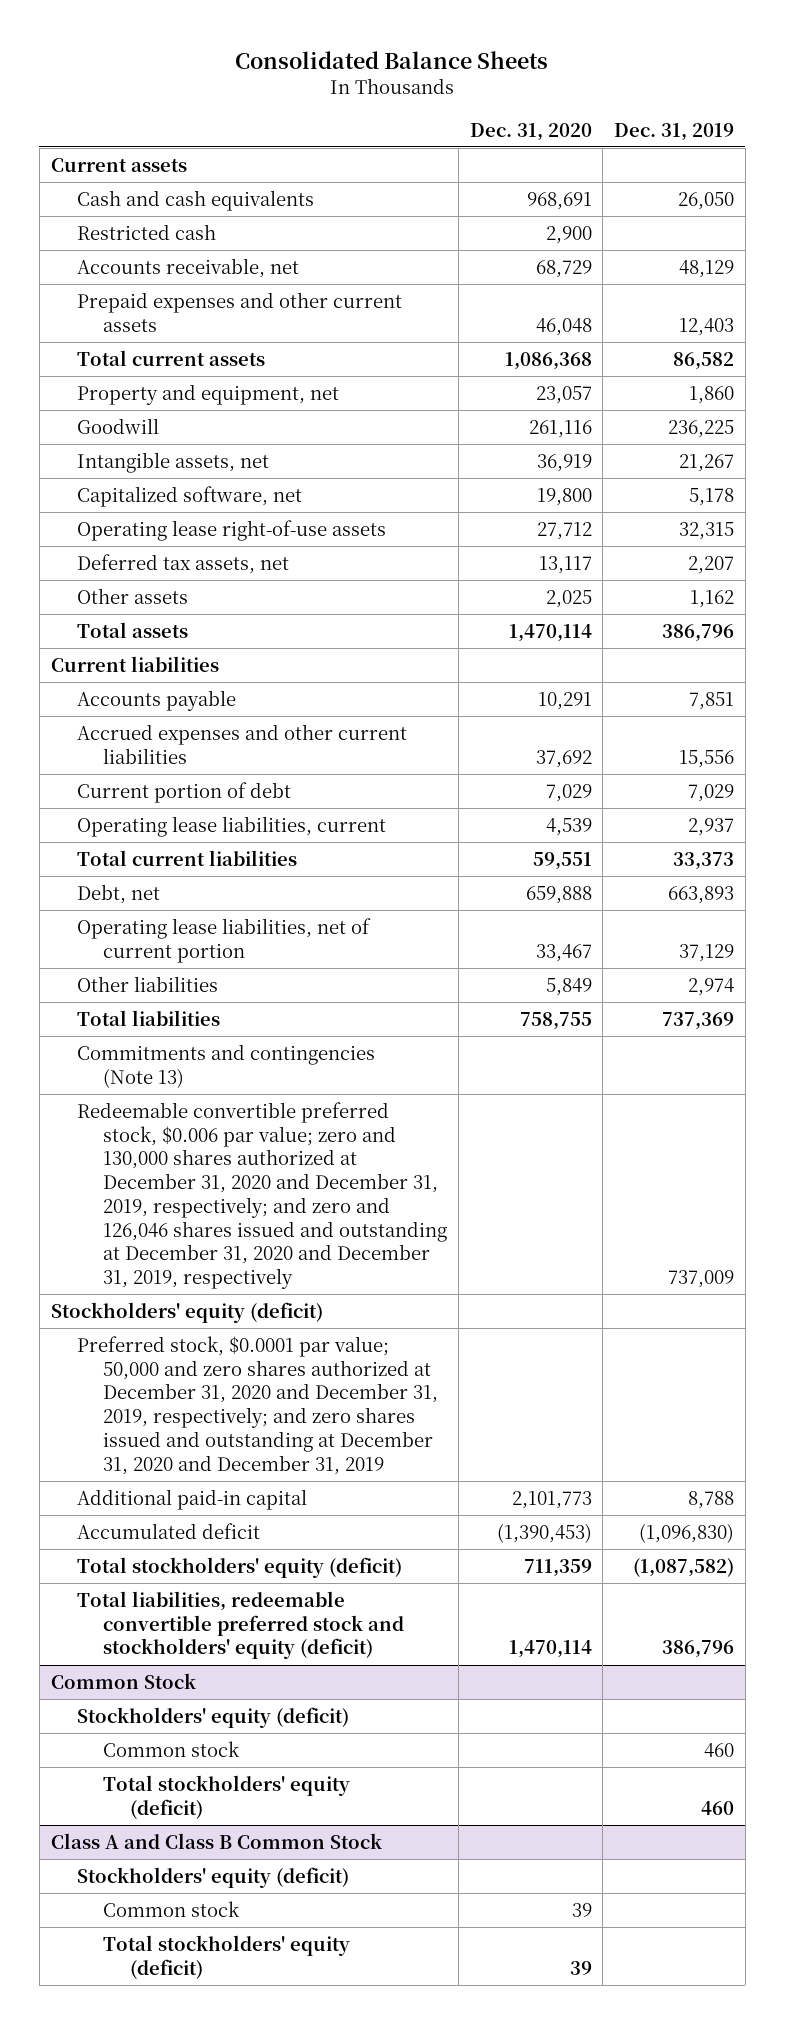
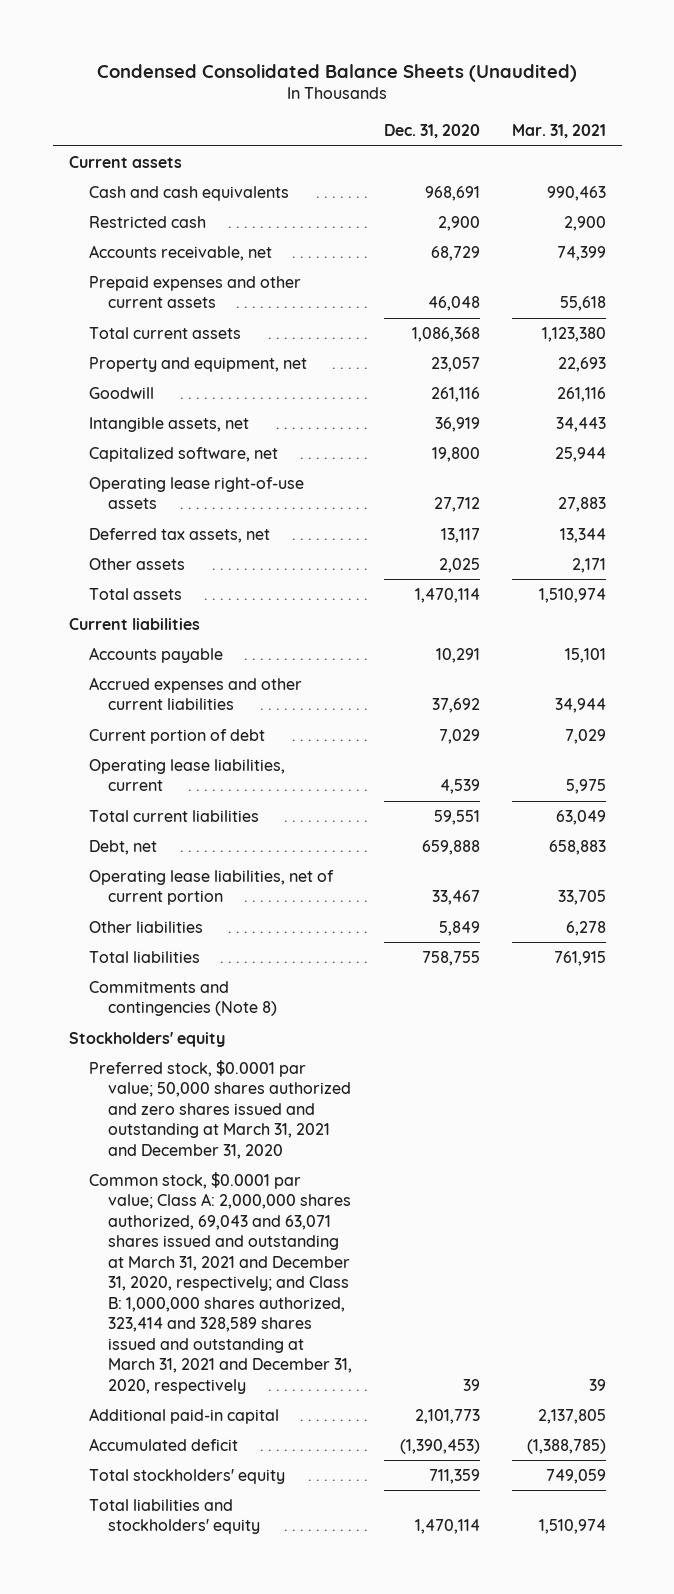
- Consolidated Balance Sheets
+ Condensed Consolidated Balance Sheets (Unaudited)
- | Dec. 31, 2020 | Dec. 31, 2019
+ | Dec. 31, 2020 | Mar. 31, 2021
- Commitments and contingencies (Note 13)
- Redeemable convertible preferred stock, $0.006 par value; zero and 130,000 shares authorized at December 31, 2020 and December 31, 2019, respectively; and zero and 126,046 shares issued and outstanding at December 31, 2020 and December 31, 2019, respectively | | 737,009
- Stockholders' equity (deficit)
- Preferred stock, $0.0001 par value; 50,000 and zero shares authorized at December 31, 2020 and December 31, 2019, respectively; and zero shares issued and outstanding at December 31, 2020 and December 31, 2019
+ Commitments and contingencies (Note 8)
+ Stockholders' equity
+ Preferred stock, $0.0001 par value; 50,000 shares authorized and zero shares issued and outstanding at March 31, 2021 and December 31, 2020
+ Common stock, $0.0001 par value; Class A: 2,000,000 shares authorized, 69,043 and 63,071 shares issued and outstanding at March 31, 2021 and December 31, 2020, respectively; and Class B: 1,000,000 shares authorized, 323,414 and 328,589 shares issued and outstanding at March 31, 2021 and December 31, 2020, respectively | 39 | 39
- Total stockholders' equity (deficit) | 711,359 | (1,087,582)
- Total liabilities, redeemable convertible preferred stock and stockholders' equity (deficit) | 1,470,114 | 386,796
- Common Stock
- Stockholders' equity (deficit)
- Common stock | | 460
- Total stockholders' equity (deficit) | | 460
- Class A and Class B Common Stock
- Stockholders' equity (deficit)
- Common stock | 39 |
- Total stockholders' equity (deficit) | 39 |
+ Total stockholders' equity | 711,359 | 749,059
+ Total liabilities and stockholders' equity | 1,470,114 | 1,510,974

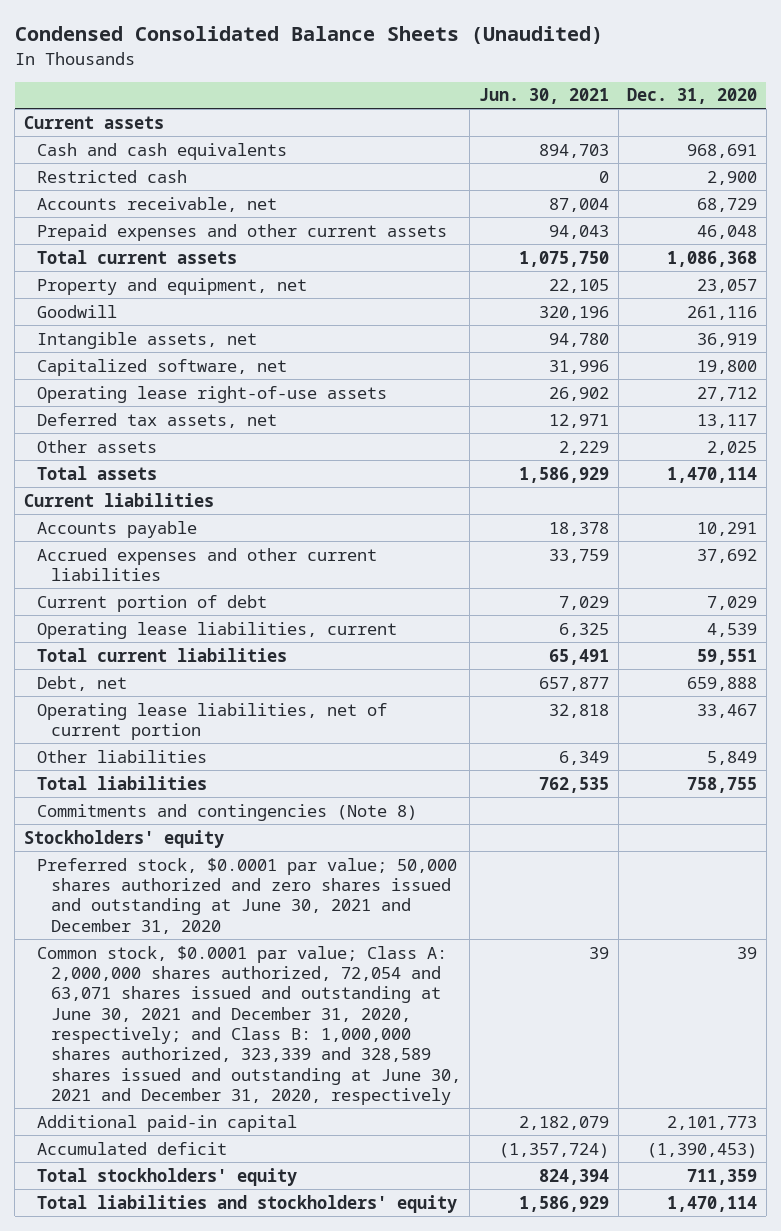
- | Dec. 31, 2020 | Mar. 31, 2021
+ | Jun. 30, 2021 | Dec. 31, 2020
- Preferred stock, $0.0001 par value; 50,000 shares authorized and zero shares issued and outstanding at March 31, 2021 and December 31, 2020
- Common stock, $0.0001 par value; Class A: 2,000,000 shares authorized, 69,043 and 63,071 shares issued and outstanding at March 31, 2021 and December 31, 2020, respectively; and Class B: 1,000,000 shares authorized, 323,414 and 328,589 shares issued and outstanding at March 31, 2021 and December 31, 2020, respectively | 39 | 39
+ Preferred stock, $0.0001 par value; 50,000 shares authorized and zero shares issued and outstanding at June 30, 2021 and December 31, 2020
+ Common stock, $0.0001 par value; Class A: 2,000,000 shares authorized, 72,054 and 63,071 shares issued and outstanding at June 30, 2021 and December 31, 2020, respectively; and Class B: 1,000,000 shares authorized, 323,339 and 328,589 shares issued and outstanding at June 30, 2021 and December 31, 2020, respectively | 39 | 39

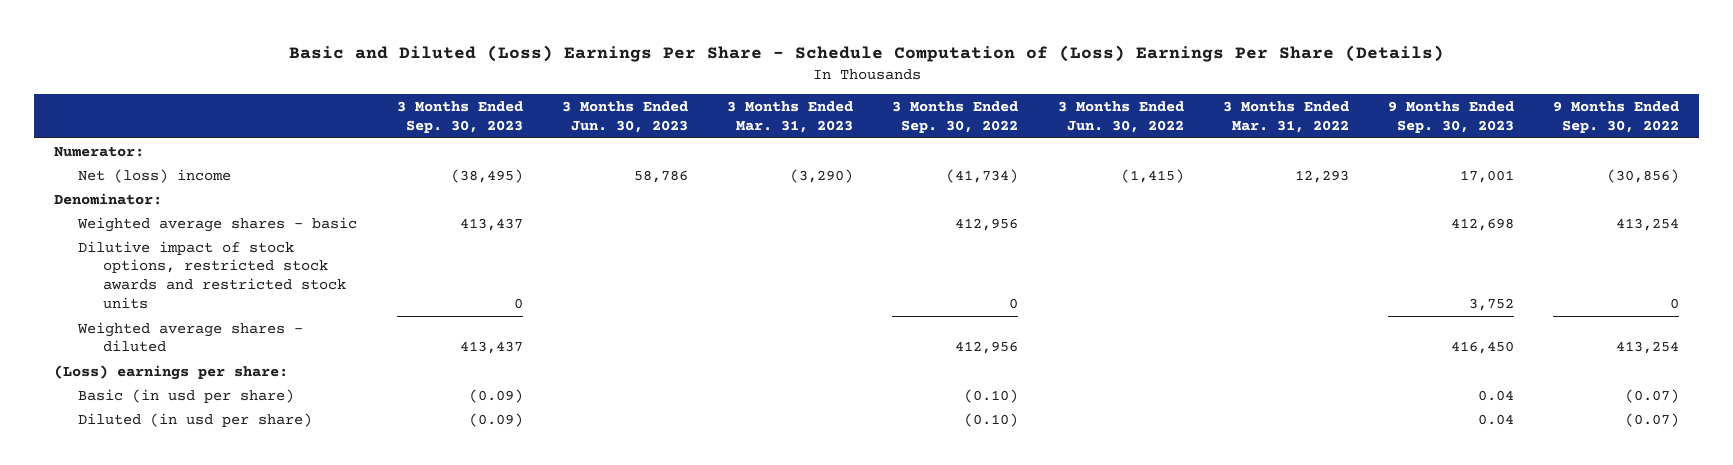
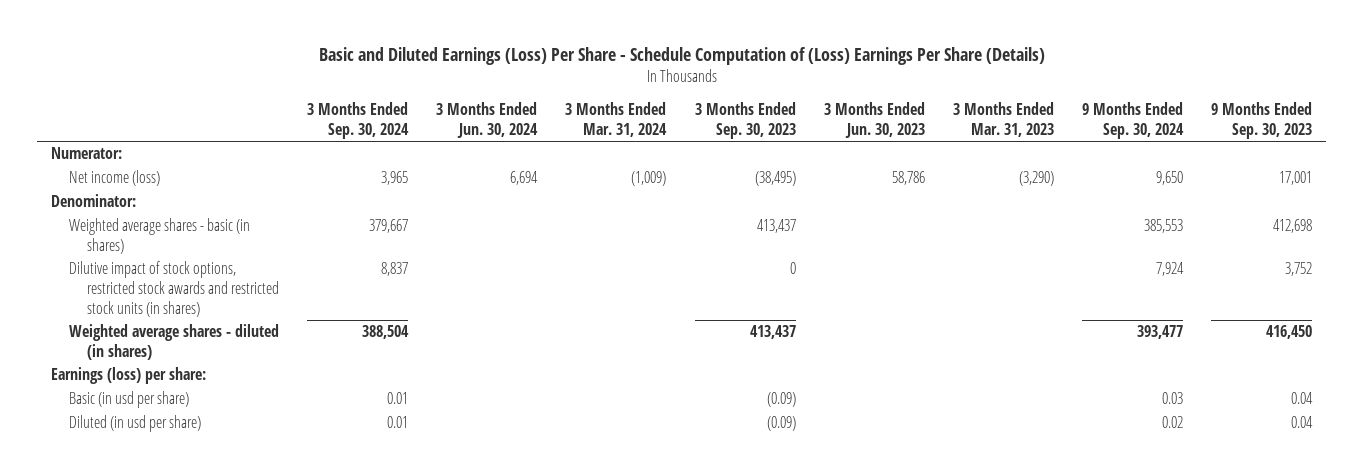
- Basic and Diluted (Loss) Earnings Per Share - Schedule Computation of (Loss) Earnings Per Share (Details)
+ Basic and Diluted Earnings (Loss) Per Share - Schedule Computation of (Loss) Earnings Per Share (Details)
- | 3 Months Ended Sep. 30, 2023 | 3 Months Ended Jun. 30, 2023 | 3 Months Ended Mar. 31, 2023 | 3 Months Ended Sep. 30, 2022 | 3 Months Ended Jun. 30, 2022 | 3 Months Ended Mar. 31, 2022 | 9 Months Ended Sep. 30, 2023 | 9 Months Ended Sep. 30, 2022
+ | 3 Months Ended Sep. 30, 2024 | 3 Months Ended Jun. 30, 2024 | 3 Months Ended Mar. 31, 2024 | 3 Months Ended Sep. 30, 2023 | 3 Months Ended Jun. 30, 2023 | 3 Months Ended Mar. 31, 2023 | 9 Months Ended Sep. 30, 2024 | 9 Months Ended Sep. 30, 2023
- Net (loss) income | (38,495) | 58,786 | (3,290) | (41,734) | (1,415) | 12,293 | 17,001 | (30,856)
+ Net income (loss) | 3,965 | 6,694 | (1,009) | (38,495) | 58,786 | (3,290) | 9,650 | 17,001
- Weighted average shares - basic | 413,437 | | | 412,956 | | | 412,698 | 413,254
- Dilutive impact of stock options, restricted stock awards and restricted stock units | 0 | | | 0 | | | 3,752 | 0
- Weighted average shares - diluted | 413,437 | | | 412,956 | | | 416,450 | 413,254
- (Loss) earnings per share:
+ Weighted average shares - basic (in shares) | 379,667 | | | 413,437 | | | 385,553 | 412,698
+ Dilutive impact of stock options, restricted stock awards and restricted stock units (in shares) | 8,837 | | | 0 | | | 7,924 | 3,752
+ Weighted average shares - diluted (in shares) | 388,504 | | | 413,437 | | | 393,477 | 416,450
+ Earnings (loss) per share:

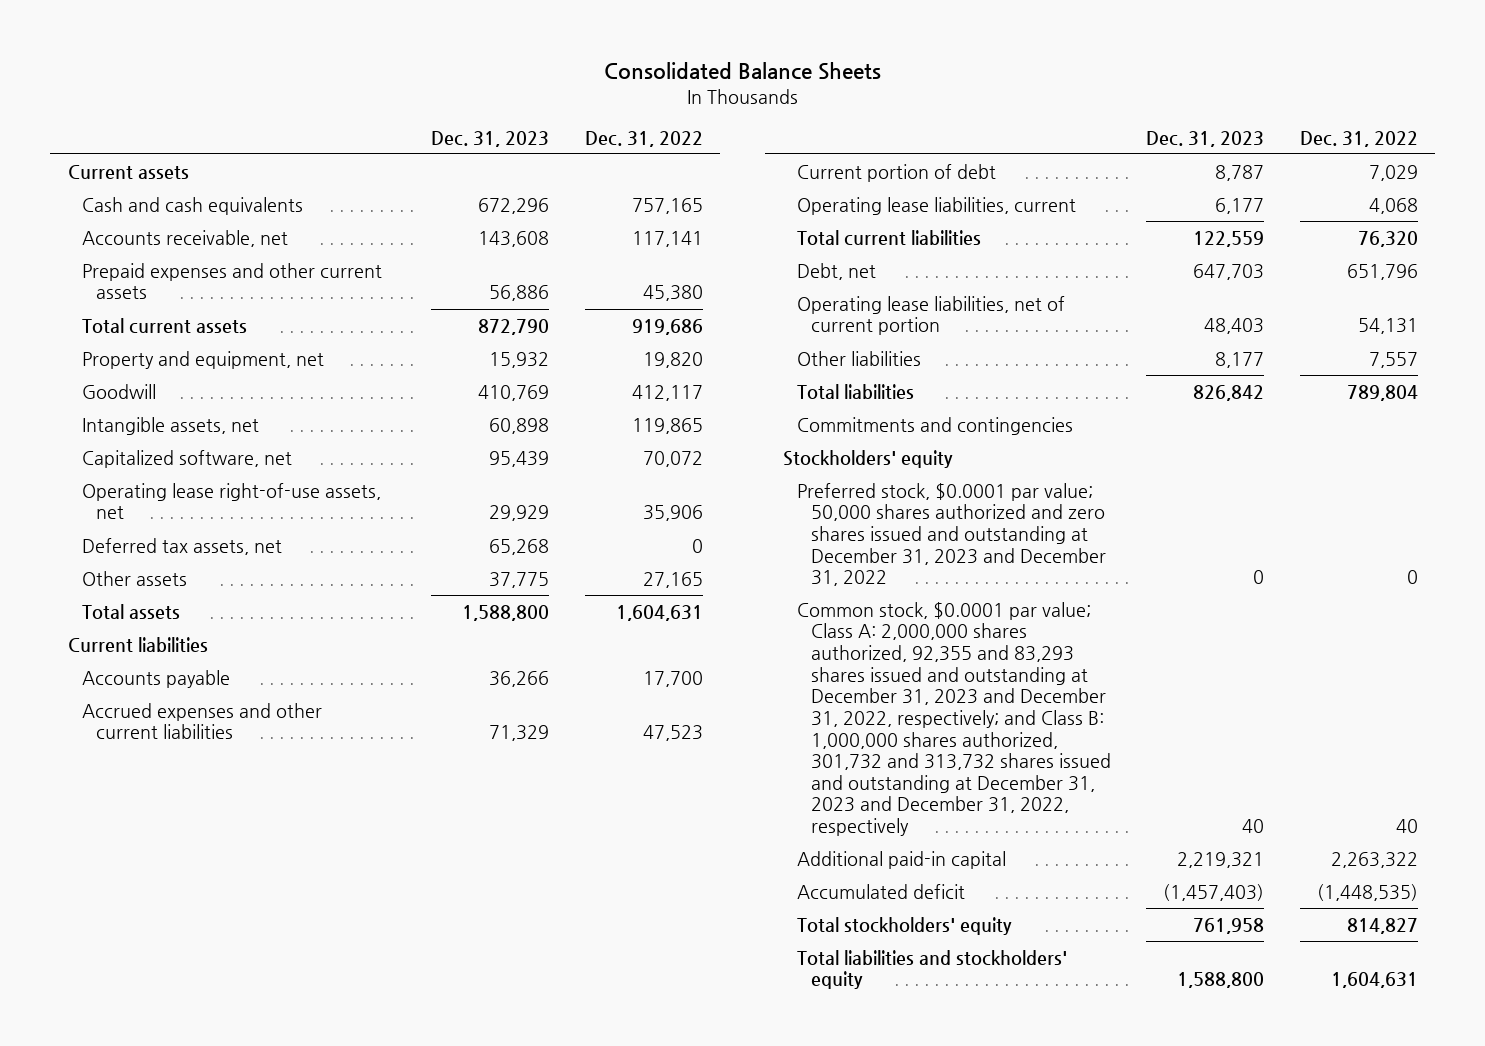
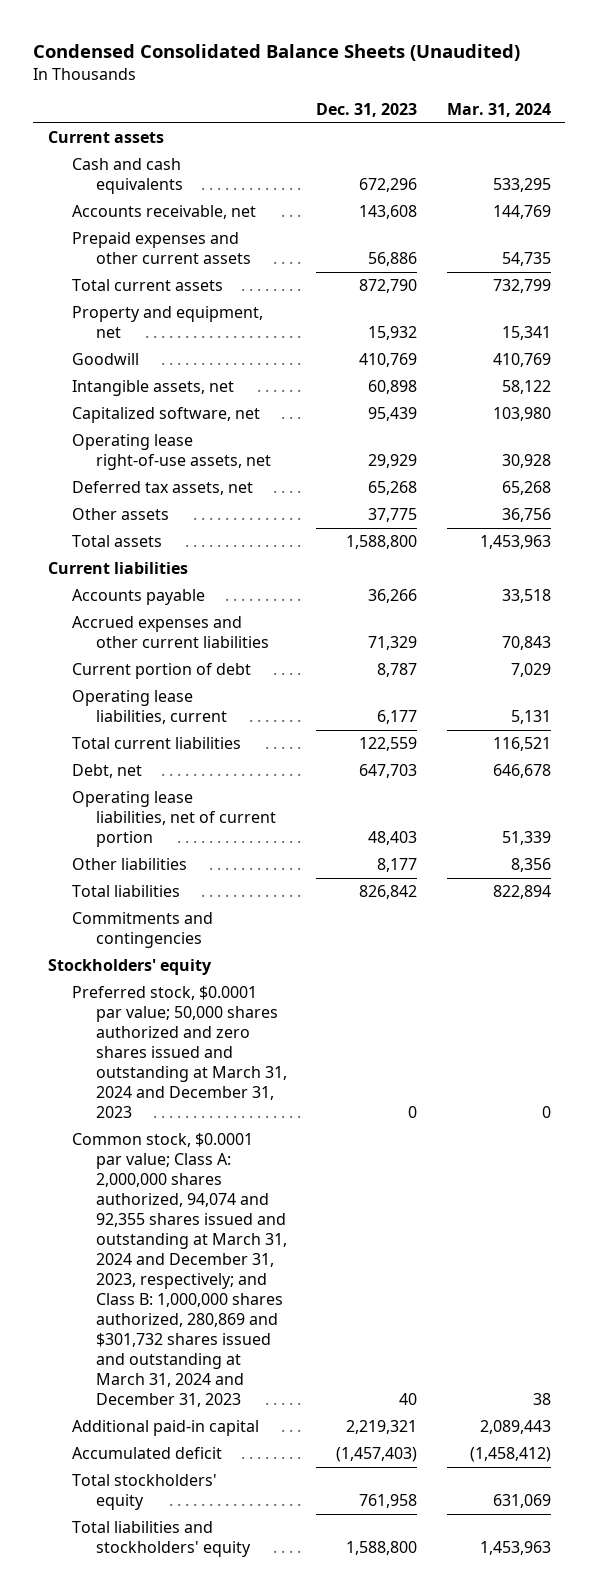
- Consolidated Balance Sheets
+ Condensed Consolidated Balance Sheets (Unaudited)
- | Dec. 31, 2023 | Dec. 31, 2022
+ | Dec. 31, 2023 | Mar. 31, 2024
- Preferred stock, $0.0001 par value; 50,000 shares authorized and zero shares issued and outstanding at December 31, 2023 and December 31, 2022 | 0 | 0
- Common stock, $0.0001 par value; Class A: 2,000,000 shares authorized, 92,355 and 83,293 shares issued and outstanding at December 31, 2023 and December 31, 2022, respectively; and Class B: 1,000,000 shares authorized, 301,732 and 313,732 shares issued and outstanding at December 31, 2023 and December 31, 2022, respectively | 40 | 40
+ Preferred stock, $0.0001 par value; 50,000 shares authorized and zero shares issued and outstanding at March 31, 2024 and December 31, 2023 | 0 | 0
+ Common stock, $0.0001 par value; Class A: 2,000,000 shares authorized, 94,074 and 92,355 shares issued and outstanding at March 31, 2024 and December 31, 2023, respectively; and Class B: 1,000,000 shares authorized, 280,869 and $301,732 shares issued and outstanding at March 31, 2024 and December 31, 2023 | 40 | 38

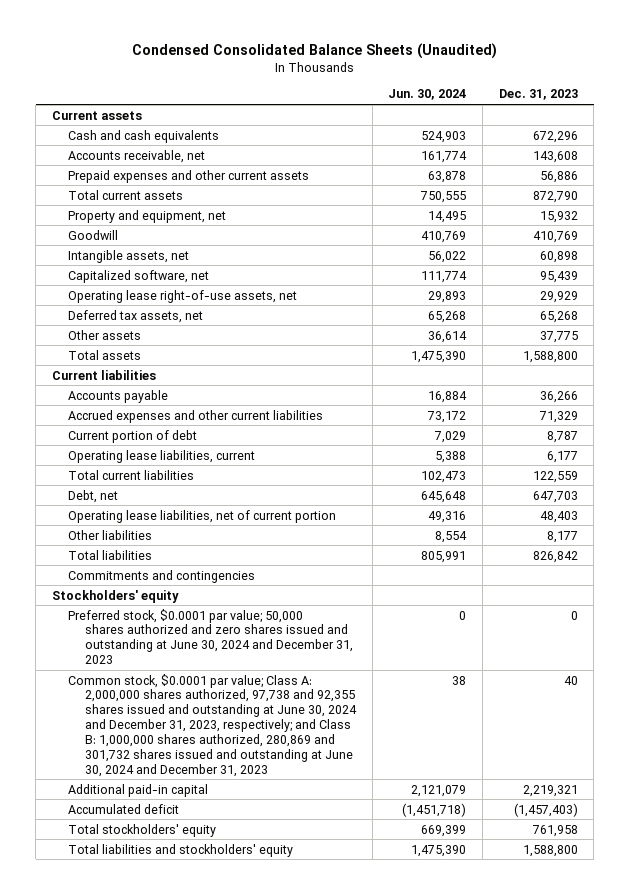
- | Dec. 31, 2023 | Mar. 31, 2024
+ | Jun. 30, 2024 | Dec. 31, 2023
- Preferred stock, $0.0001 par value; 50,000 shares authorized and zero shares issued and outstanding at March 31, 2024 and December 31, 2023 | 0 | 0
- Common stock, $0.0001 par value; Class A: 2,000,000 shares authorized, 94,074 and 92,355 shares issued and outstanding at March 31, 2024 and December 31, 2023, respectively; and Class B: 1,000,000 shares authorized, 280,869 and $301,732 shares issued and outstanding at March 31, 2024 and December 31, 2023 | 40 | 38
+ Preferred stock, $0.0001 par value; 50,000 shares authorized and zero shares issued and outstanding at June 30, 2024 and December 31, 2023 | 0 | 0
+ Common stock, $0.0001 par value; Class A: 2,000,000 shares authorized, 97,738 and 92,355 shares issued and outstanding at June 30, 2024 and December 31, 2023, respectively; and Class B: 1,000,000 shares authorized, 280,869 and 301,732 shares issued and outstanding at June 30, 2024 and December 31, 2023 | 38 | 40

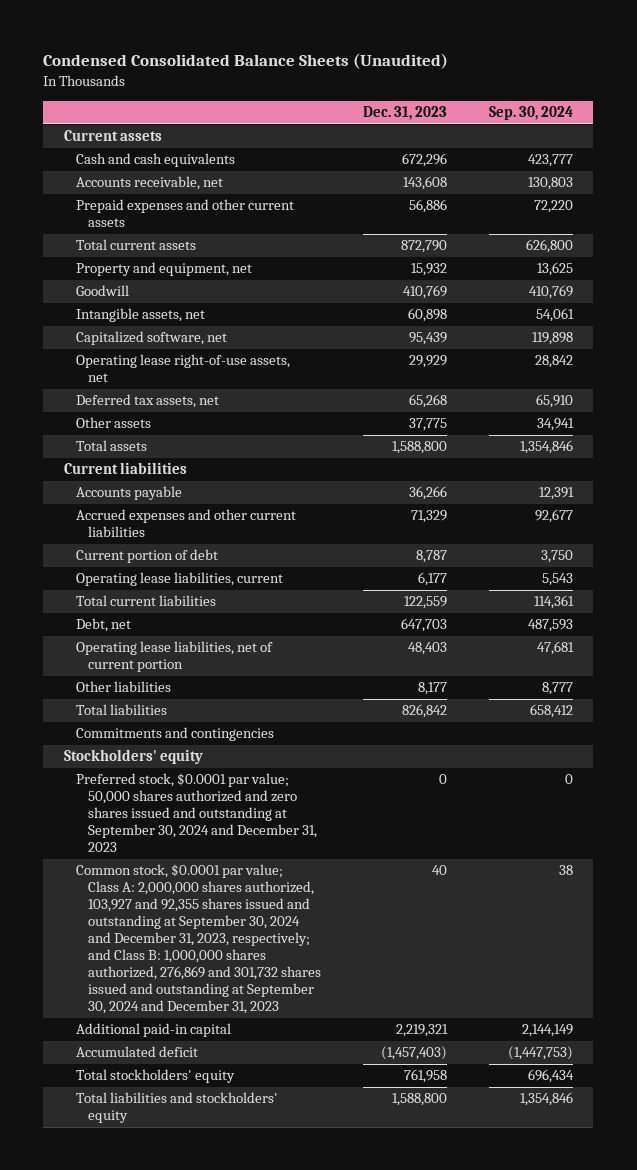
- | Jun. 30, 2024 | Dec. 31, 2023
+ | Dec. 31, 2023 | Sep. 30, 2024
- Preferred stock, $0.0001 par value; 50,000 shares authorized and zero shares issued and outstanding at June 30, 2024 and December 31, 2023 | 0 | 0
- Common stock, $0.0001 par value; Class A: 2,000,000 shares authorized, 97,738 and 92,355 shares issued and outstanding at June 30, 2024 and December 31, 2023, respectively; and Class B: 1,000,000 shares authorized, 280,869 and 301,732 shares issued and outstanding at June 30, 2024 and December 31, 2023 | 38 | 40
+ Preferred stock, $0.0001 par value; 50,000 shares authorized and zero shares issued and outstanding at September 30, 2024 and December 31, 2023 | 0 | 0
+ Common stock, $0.0001 par value; Class A: 2,000,000 shares authorized, 103,927 and 92,355 shares issued and outstanding at September 30, 2024 and December 31, 2023, respectively; and Class B: 1,000,000 shares authorized, 276,869 and 301,732 shares issued and outstanding at September 30, 2024 and December 31, 2023 | 40 | 38

